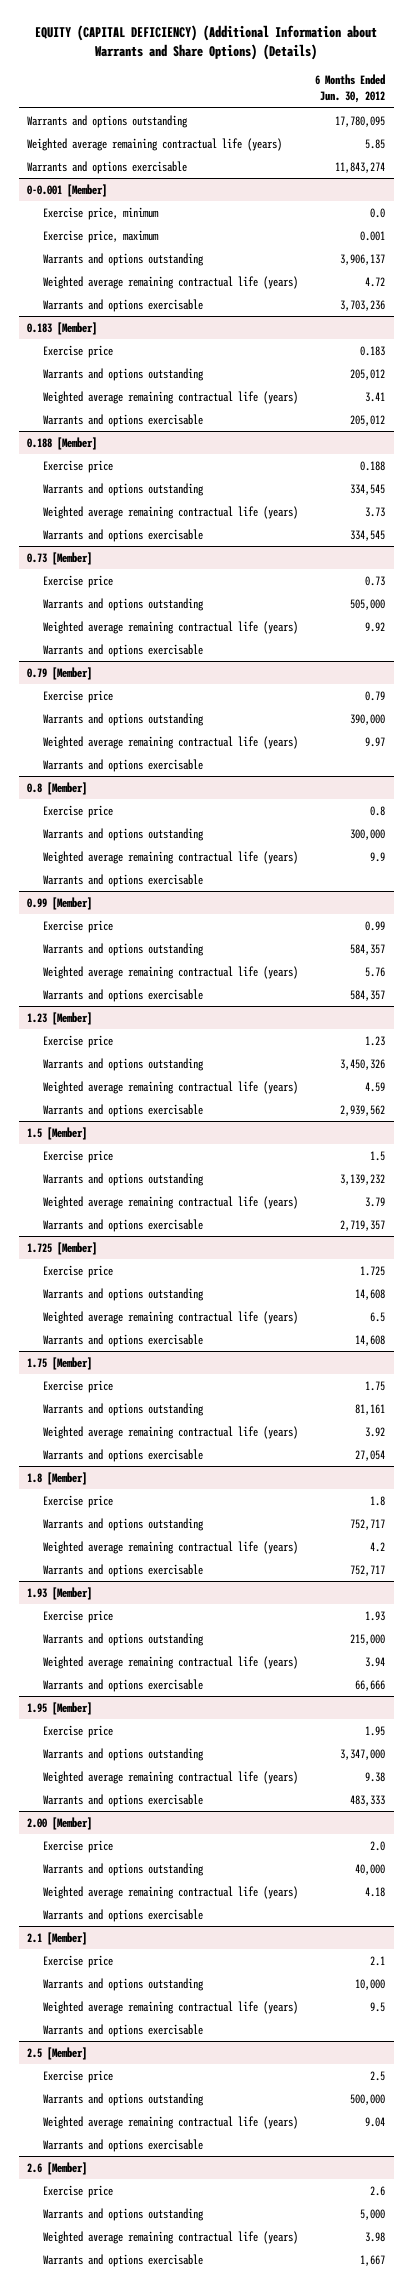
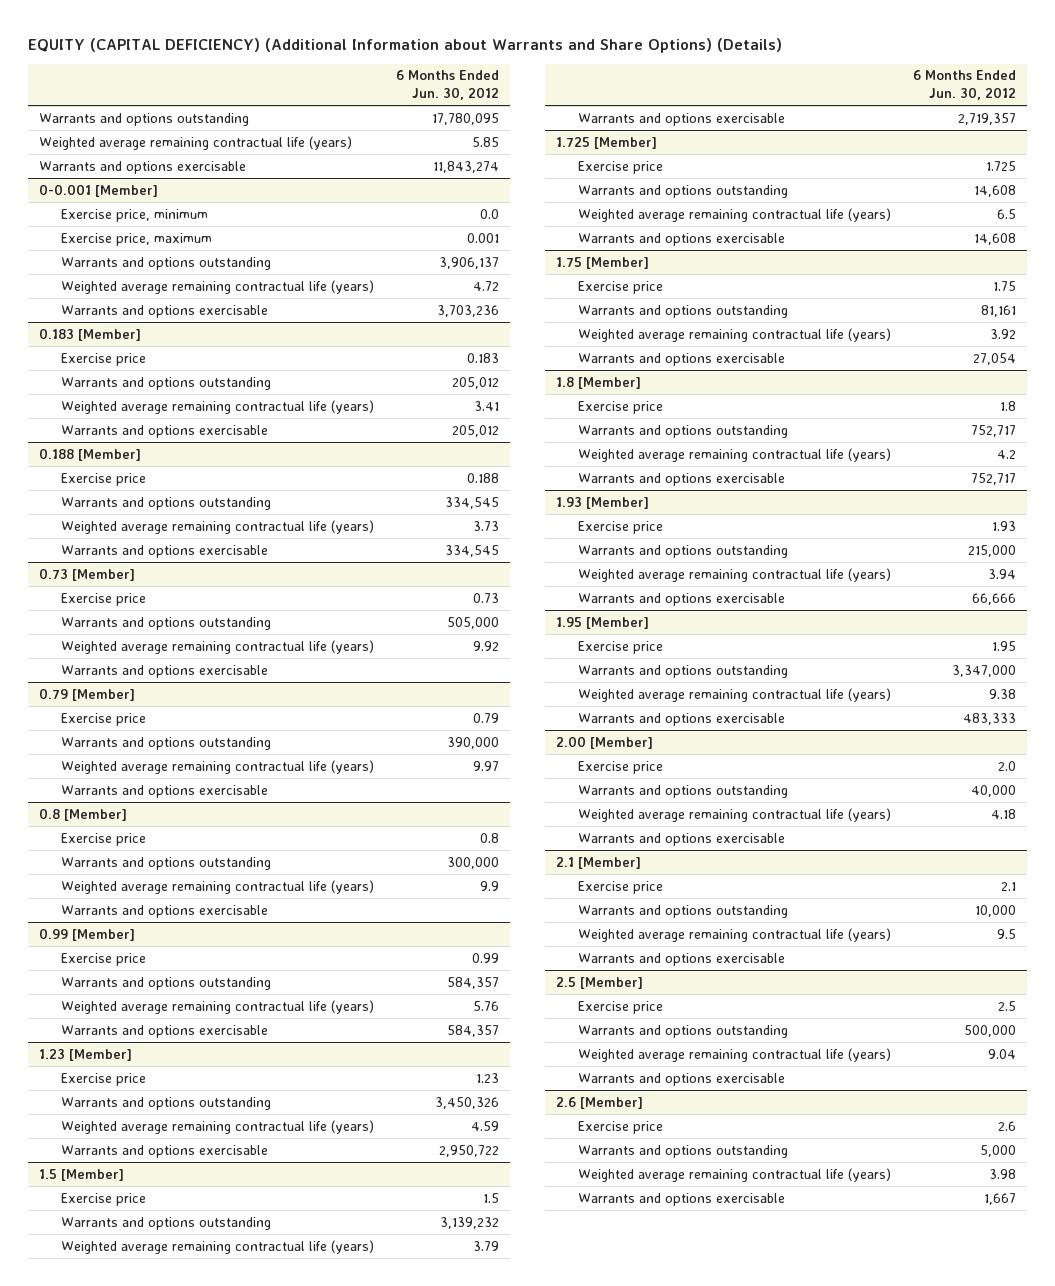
@ 1.23 [Member]
- Warrants and options exercisable | 2,939,562
+ Warrants and options exercisable | 2,950,722

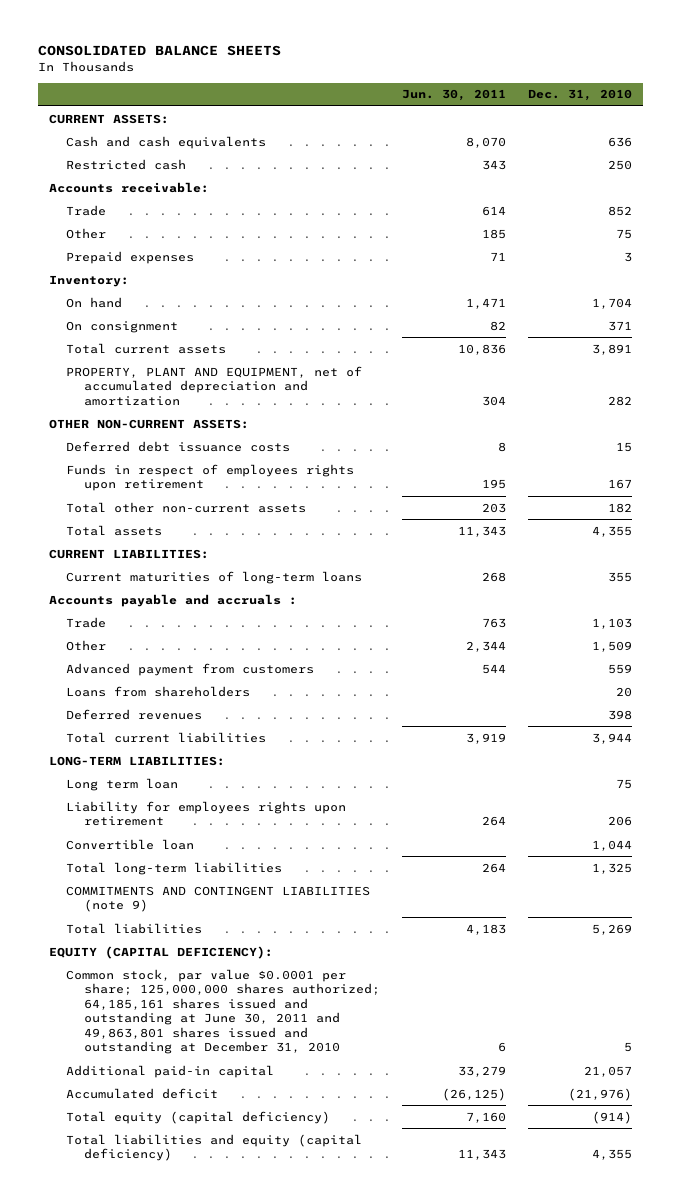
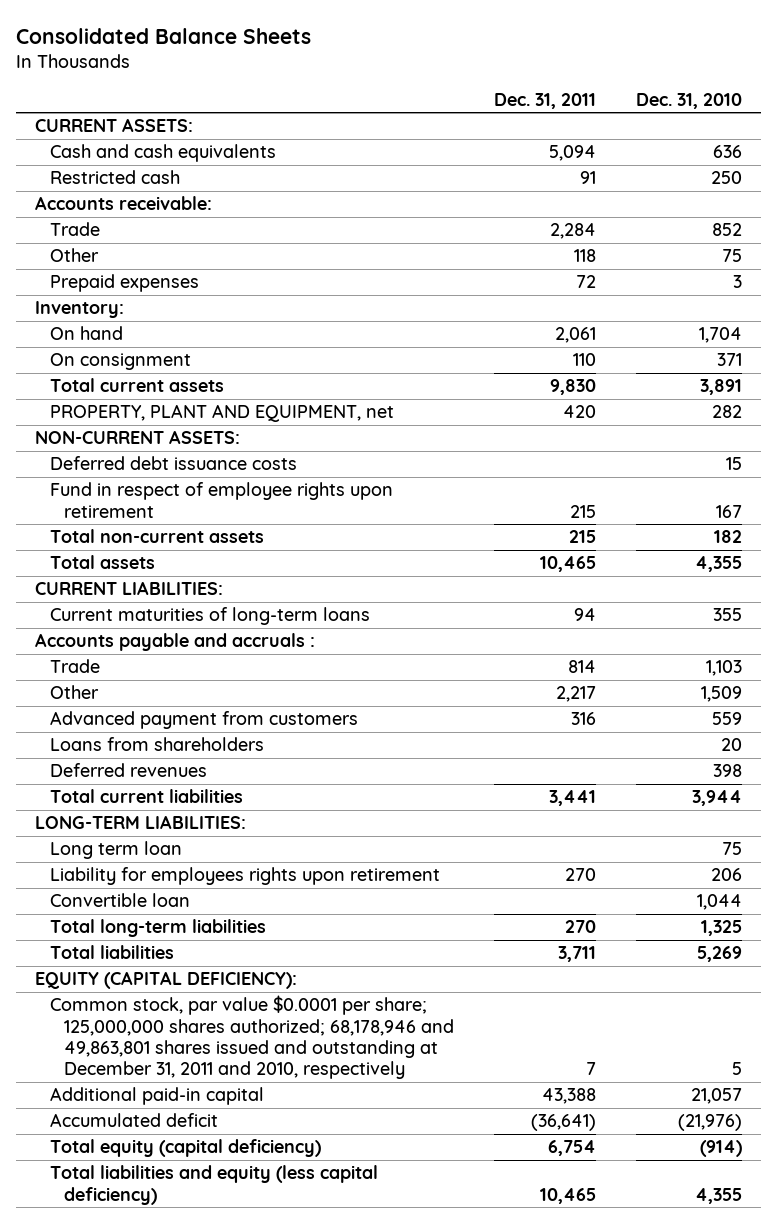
- CONSOLIDATED BALANCE SHEETS
+ Consolidated Balance Sheets
- | Jun. 30, 2011 | Dec. 31, 2010
+ | Dec. 31, 2011 | Dec. 31, 2010
- PROPERTY, PLANT AND EQUIPMENT, net of accumulated depreciation and amortization | 304 | 282
- OTHER NON-CURRENT ASSETS:
+ PROPERTY, PLANT AND EQUIPMENT, net | 420 | 282
+ NON-CURRENT ASSETS:
- Funds in respect of employees rights upon retirement | 195 | 167
- Total other non-current assets | 203 | 182
+ Fund in respect of employee rights upon retirement | 215 | 167
+ Total non-current assets | 215 | 182
- COMMITMENTS AND CONTINGENT LIABILITIES (note 9)
- Common stock, par value $0.0001 per share; 125,000,000 shares authorized; 64,185,161 shares issued and outstanding at June 30, 2011 and 49,863,801 shares issued and outstanding at December 31, 2010 | 6 | 5
+ Common stock, par value $0.0001 per share; 125,000,000 shares authorized; 68,178,946 and 49,863,801 shares issued and outstanding at December 31, 2011 and 2010, respectively | 7 | 5
- Total liabilities and equity (capital deficiency) | 11,343 | 4,355
+ Total liabilities and equity (less capital deficiency) | 10,465 | 4,355

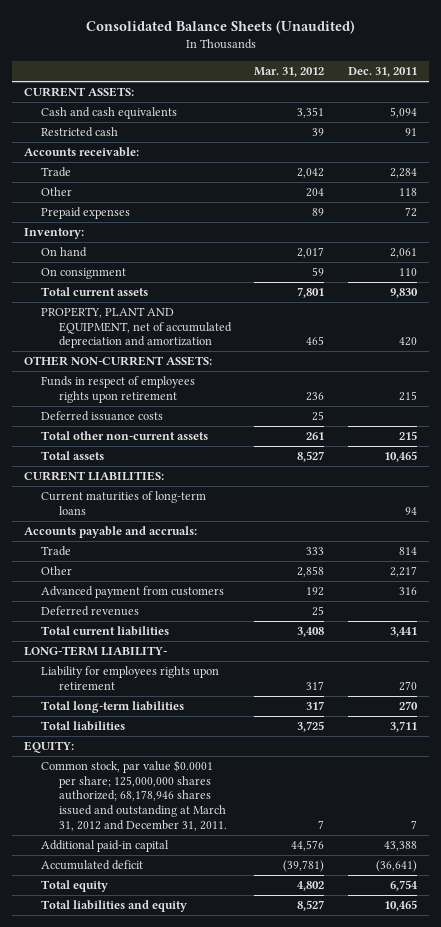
- Consolidated Balance Sheets
+ Consolidated Balance Sheets (Unaudited)
- | Dec. 31, 2011 | Dec. 31, 2010
+ | Mar. 31, 2012 | Dec. 31, 2011
- PROPERTY, PLANT AND EQUIPMENT, net | 420 | 282
- NON-CURRENT ASSETS:
- Deferred debt issuance costs | | 15
- Fund in respect of employee rights upon retirement | 215 | 167
- Total non-current assets | 215 | 182
+ PROPERTY, PLANT AND EQUIPMENT, net of accumulated depreciation and amortization | 465 | 420
+ OTHER NON-CURRENT ASSETS:
+ Funds in respect of employees rights upon retirement | 236 | 215
+ Deferred issuance costs | 25 |
+ Total other non-current assets | 261 | 215
- Accounts payable and accruals :
+ Accounts payable and accruals:
- Loans from shareholders | | 20
- LONG-TERM LIABILITIES:
- Long term loan | | 75
+ LONG-TERM LIABILITY-
- Convertible loan | | 1,044
- EQUITY (CAPITAL DEFICIENCY):
- Common stock, par value $0.0001 per share; 125,000,000 shares authorized; 68,178,946 and 49,863,801 shares issued and outstanding at December 31, 2011 and 2010, respectively | 7 | 5
+ EQUITY:
+ Common stock, par value $0.0001 per share; 125,000,000 shares authorized; 68,178,946 shares issued and outstanding at March 31, 2012 and December 31, 2011. | 7 | 7
- Total equity (capital deficiency) | 6,754 | (914)
- Total liabilities and equity (less capital deficiency) | 10,465 | 4,355
+ Total equity | 4,802 | 6,754
+ Total liabilities and equity | 8,527 | 10,465

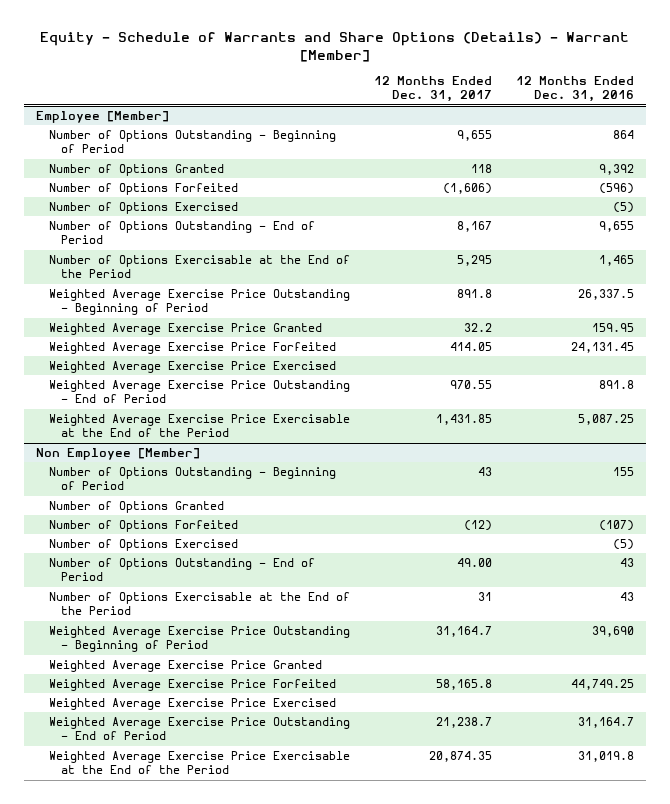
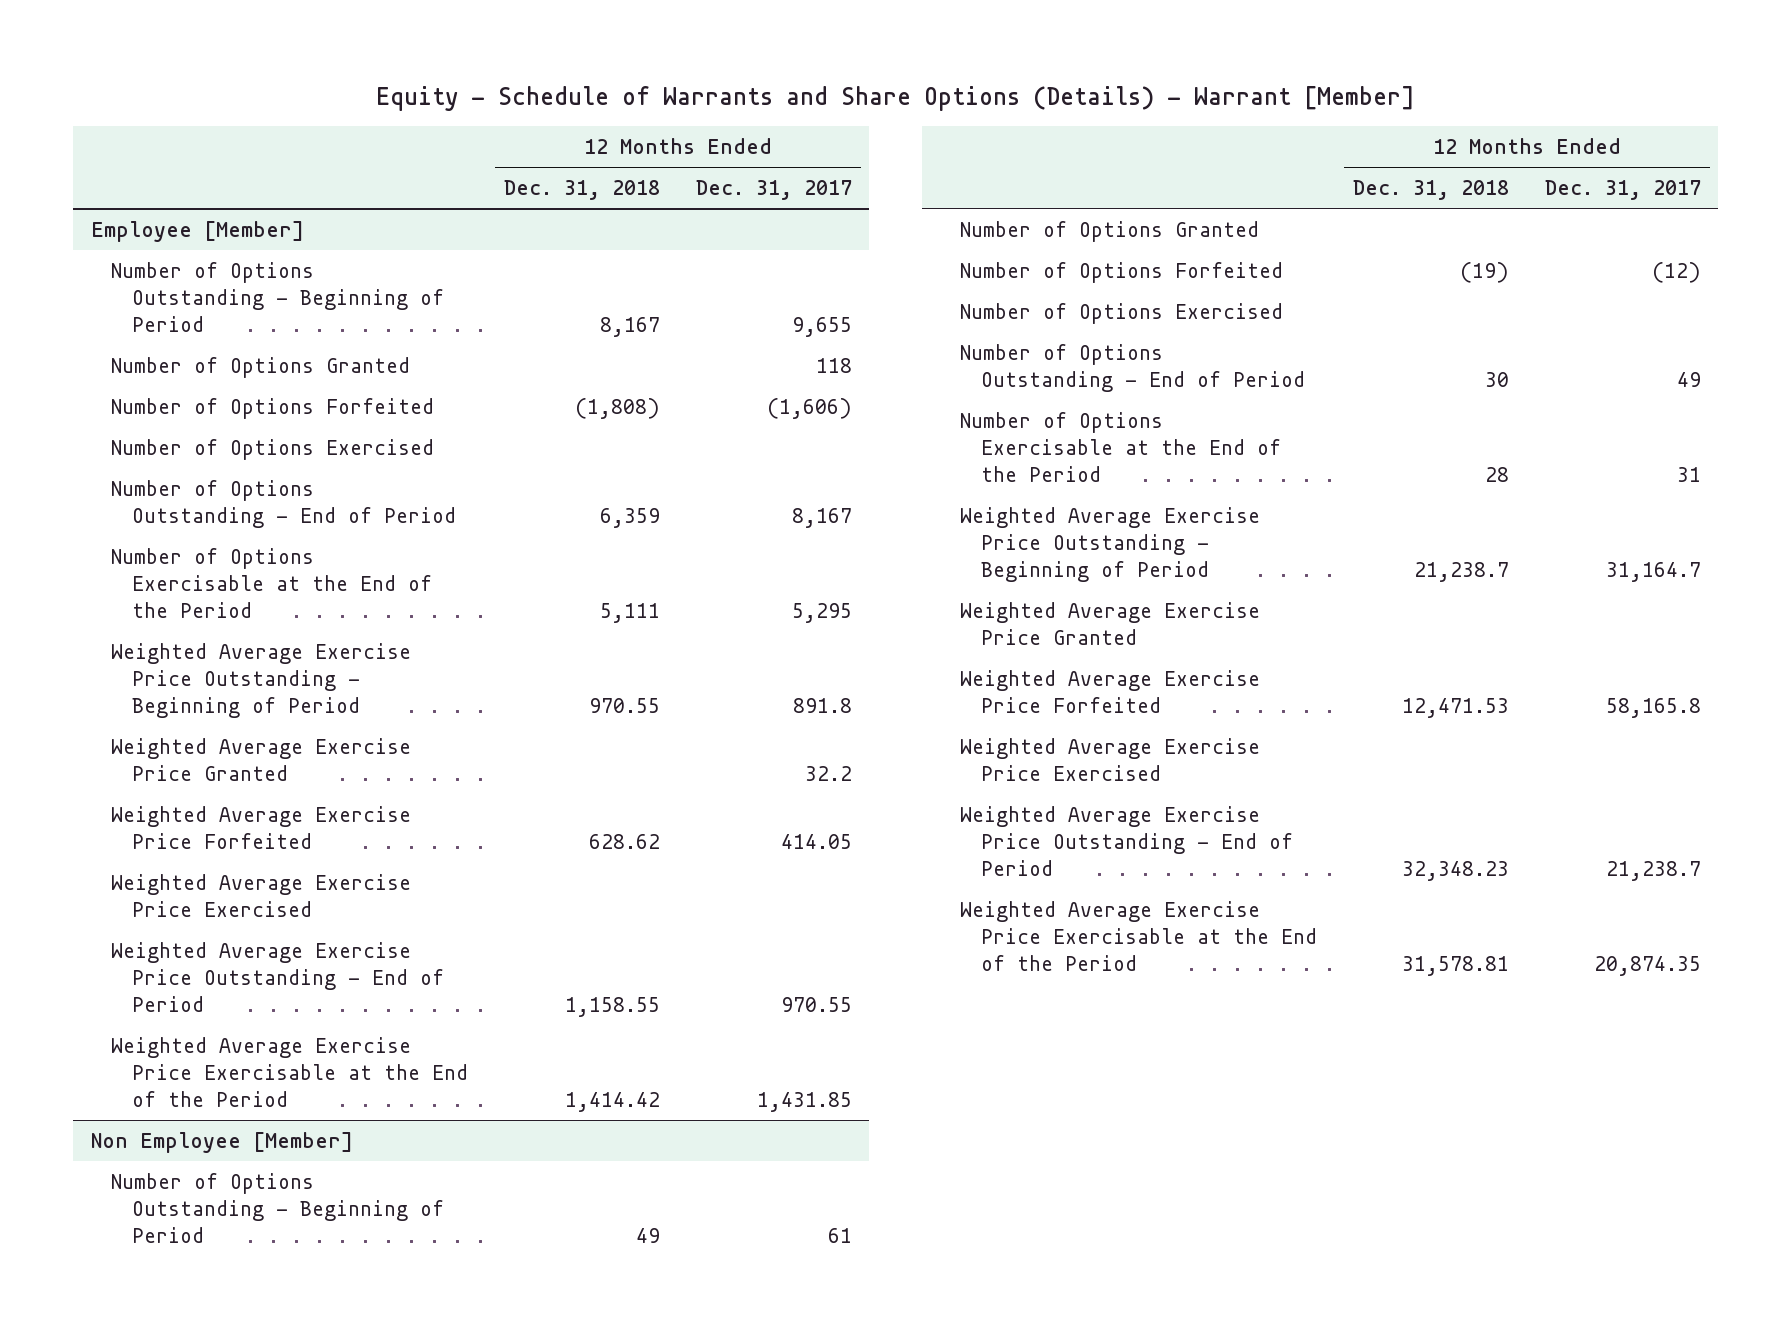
- | 12 Months Ended Dec. 31, 2017 | 12 Months Ended Dec. 31, 2016
+ | 12 Months Ended Dec. 31, 2018 | 12 Months Ended Dec. 31, 2017
@ Non Employee [Member]
- Number of Options Outstanding - Beginning of Period | 43 | 155
+ Number of Options Outstanding - Beginning of Period | 49 | 61
- Number of Options Outstanding - End of Period | 49.00 | 43
+ Number of Options Outstanding - End of Period | 30 | 49

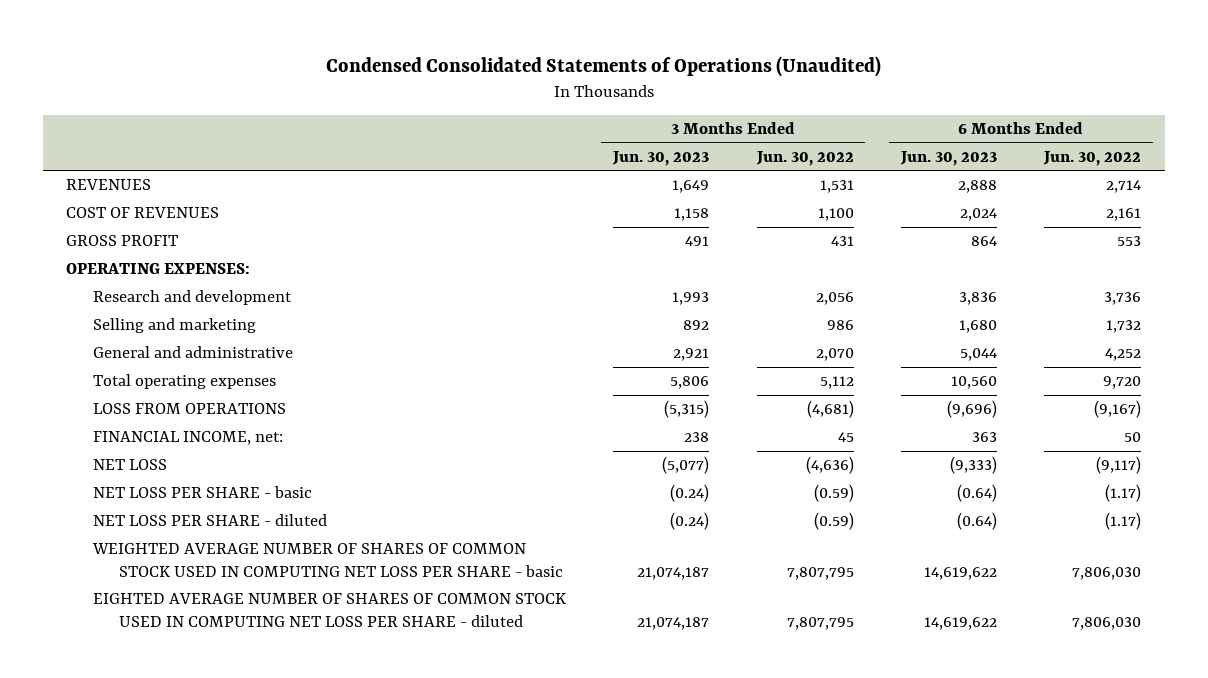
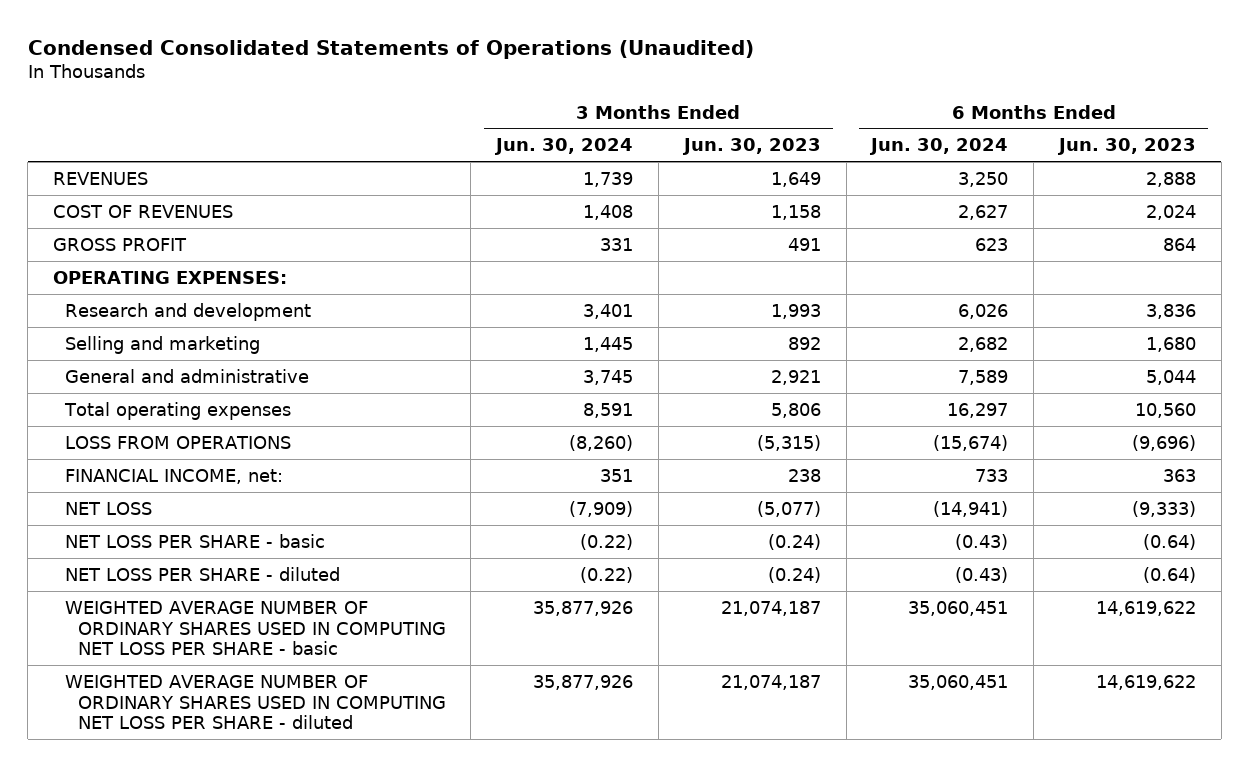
- | 3 Months Ended Jun. 30, 2023 | 3 Months Ended Jun. 30, 2022 | 6 Months Ended Jun. 30, 2023 | 6 Months Ended Jun. 30, 2022
+ | 3 Months Ended Jun. 30, 2024 | 3 Months Ended Jun. 30, 2023 | 6 Months Ended Jun. 30, 2024 | 6 Months Ended Jun. 30, 2023
- WEIGHTED AVERAGE NUMBER OF SHARES OF COMMON STOCK USED IN COMPUTING NET LOSS PER SHARE - basic | 21,074,187 | 7,807,795 | 14,619,622 | 7,806,030
- EIGHTED AVERAGE NUMBER OF SHARES OF COMMON STOCK USED IN COMPUTING NET LOSS PER SHARE - diluted | 21,074,187 | 7,807,795 | 14,619,622 | 7,806,030
+ WEIGHTED AVERAGE NUMBER OF ORDINARY SHARES USED IN COMPUTING NET LOSS PER SHARE - basic | 35,877,926 | 21,074,187 | 35,060,451 | 14,619,622
+ WEIGHTED AVERAGE NUMBER OF ORDINARY SHARES USED IN COMPUTING NET LOSS PER SHARE - diluted | 35,877,926 | 21,074,187 | 35,060,451 | 14,619,622

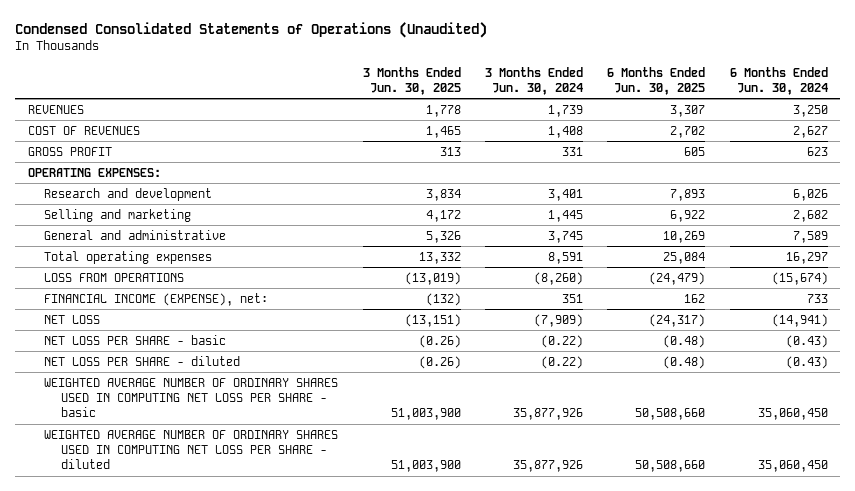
- | 3 Months Ended Jun. 30, 2024 | 3 Months Ended Jun. 30, 2023 | 6 Months Ended Jun. 30, 2024 | 6 Months Ended Jun. 30, 2023
+ | 3 Months Ended Jun. 30, 2025 | 3 Months Ended Jun. 30, 2024 | 6 Months Ended Jun. 30, 2025 | 6 Months Ended Jun. 30, 2024
- FINANCIAL INCOME, net: | 351 | 238 | 733 | 363
+ FINANCIAL INCOME (EXPENSE), net: | (132) | 351 | 162 | 733
- WEIGHTED AVERAGE NUMBER OF ORDINARY SHARES USED IN COMPUTING NET LOSS PER SHARE - basic | 35,877,926 | 21,074,187 | 35,060,451 | 14,619,622
- WEIGHTED AVERAGE NUMBER OF ORDINARY SHARES USED IN COMPUTING NET LOSS PER SHARE - diluted | 35,877,926 | 21,074,187 | 35,060,451 | 14,619,622
+ WEIGHTED AVERAGE NUMBER OF ORDINARY SHARES USED IN COMPUTING NET LOSS PER SHARE - basic | 51,003,900 | 35,877,926 | 50,508,660 | 35,060,450
+ WEIGHTED AVERAGE NUMBER OF ORDINARY SHARES USED IN COMPUTING NET LOSS PER SHARE - diluted | 51,003,900 | 35,877,926 | 50,508,660 | 35,060,450

